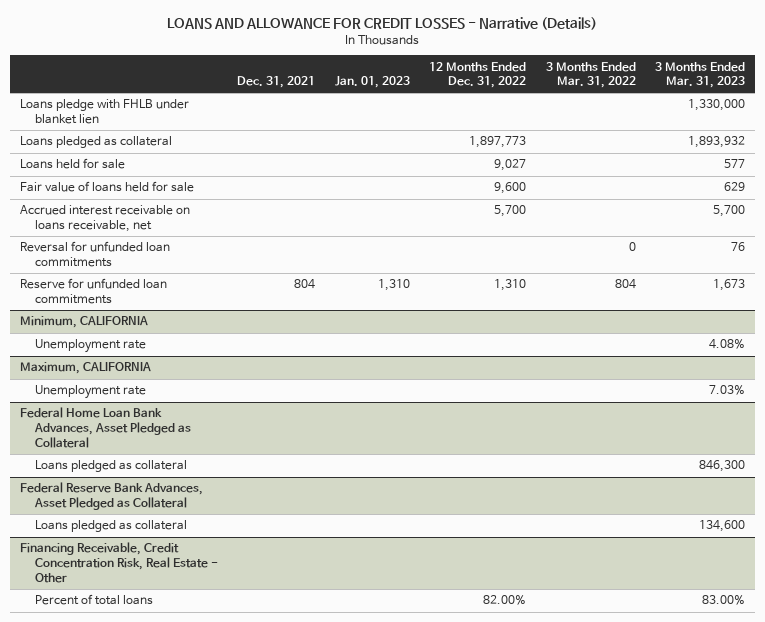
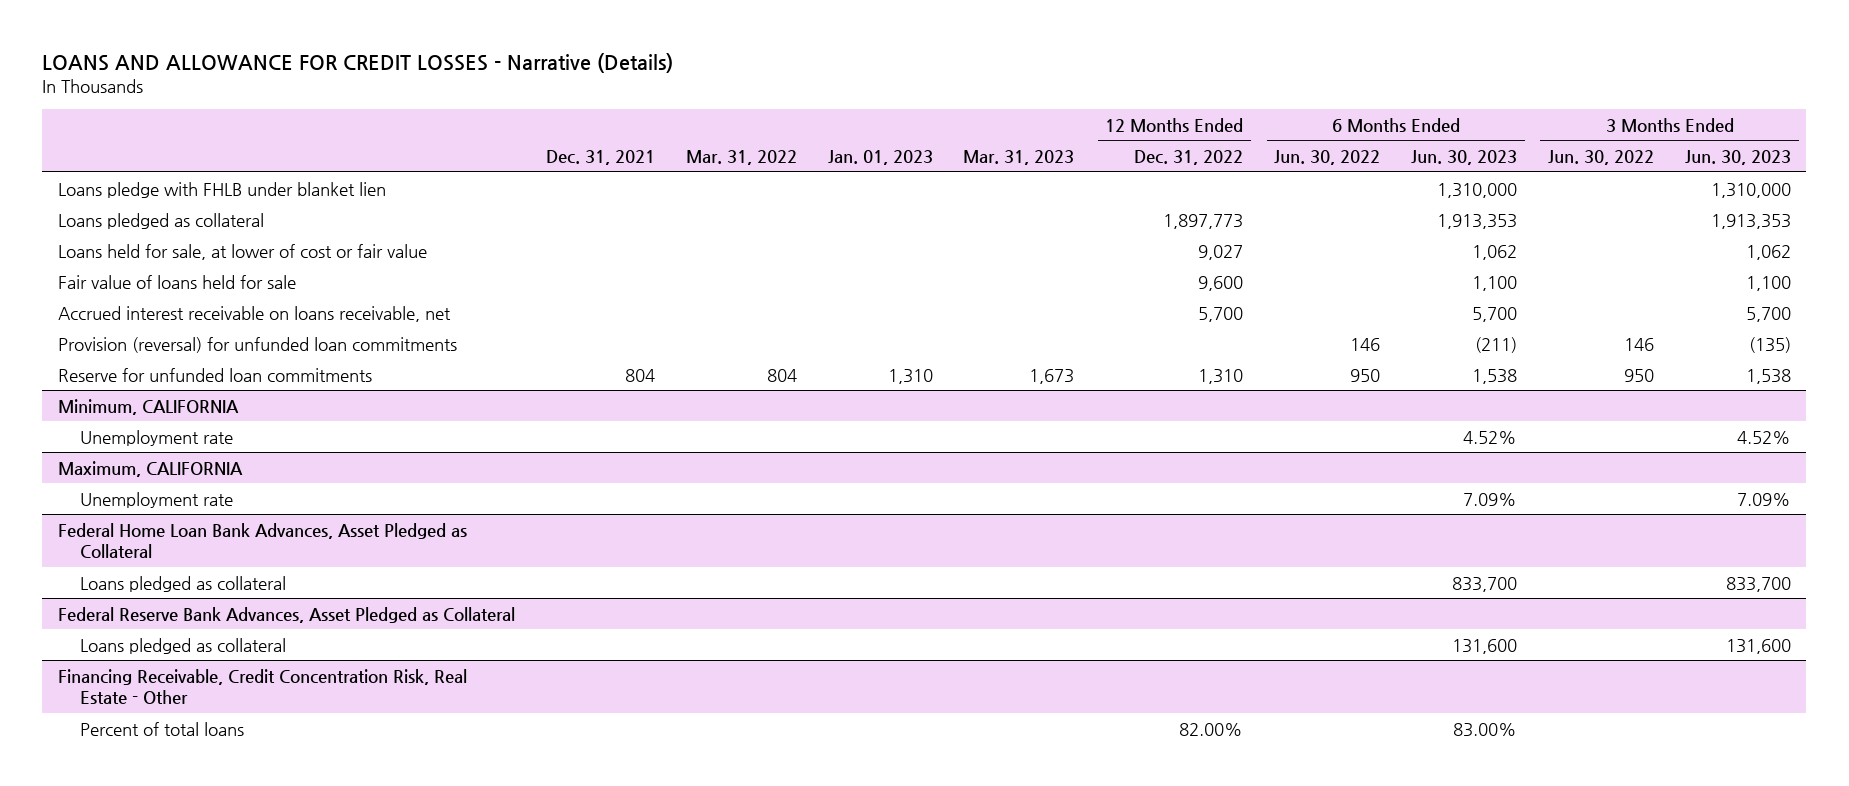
- | Dec. 31, 2021 | Jan. 01, 2023 | 12 Months Ended Dec. 31, 2022 | 3 Months Ended Mar. 31, 2022 | 3 Months Ended Mar. 31, 2023
+ | Dec. 31, 2021 | Mar. 31, 2022 | Jan. 01, 2023 | Mar. 31, 2023 | 12 Months Ended Dec. 31, 2022 | 6 Months Ended Jun. 30, 2022 | 6 Months Ended Jun. 30, 2023 | 3 Months Ended Jun. 30, 2022 | 3 Months Ended Jun. 30, 2023
- Loans held for sale | | | 9,027 | | 577
+ Loans held for sale, at lower of cost or fair value | | | | | 9,027 | | 1,062 | | 1,062
- Reversal for unfunded loan commitments | | | | 0 | 76
+ Provision (reversal) for unfunded loan commitments | | | | | | 146 | (211) | 146 | (135)

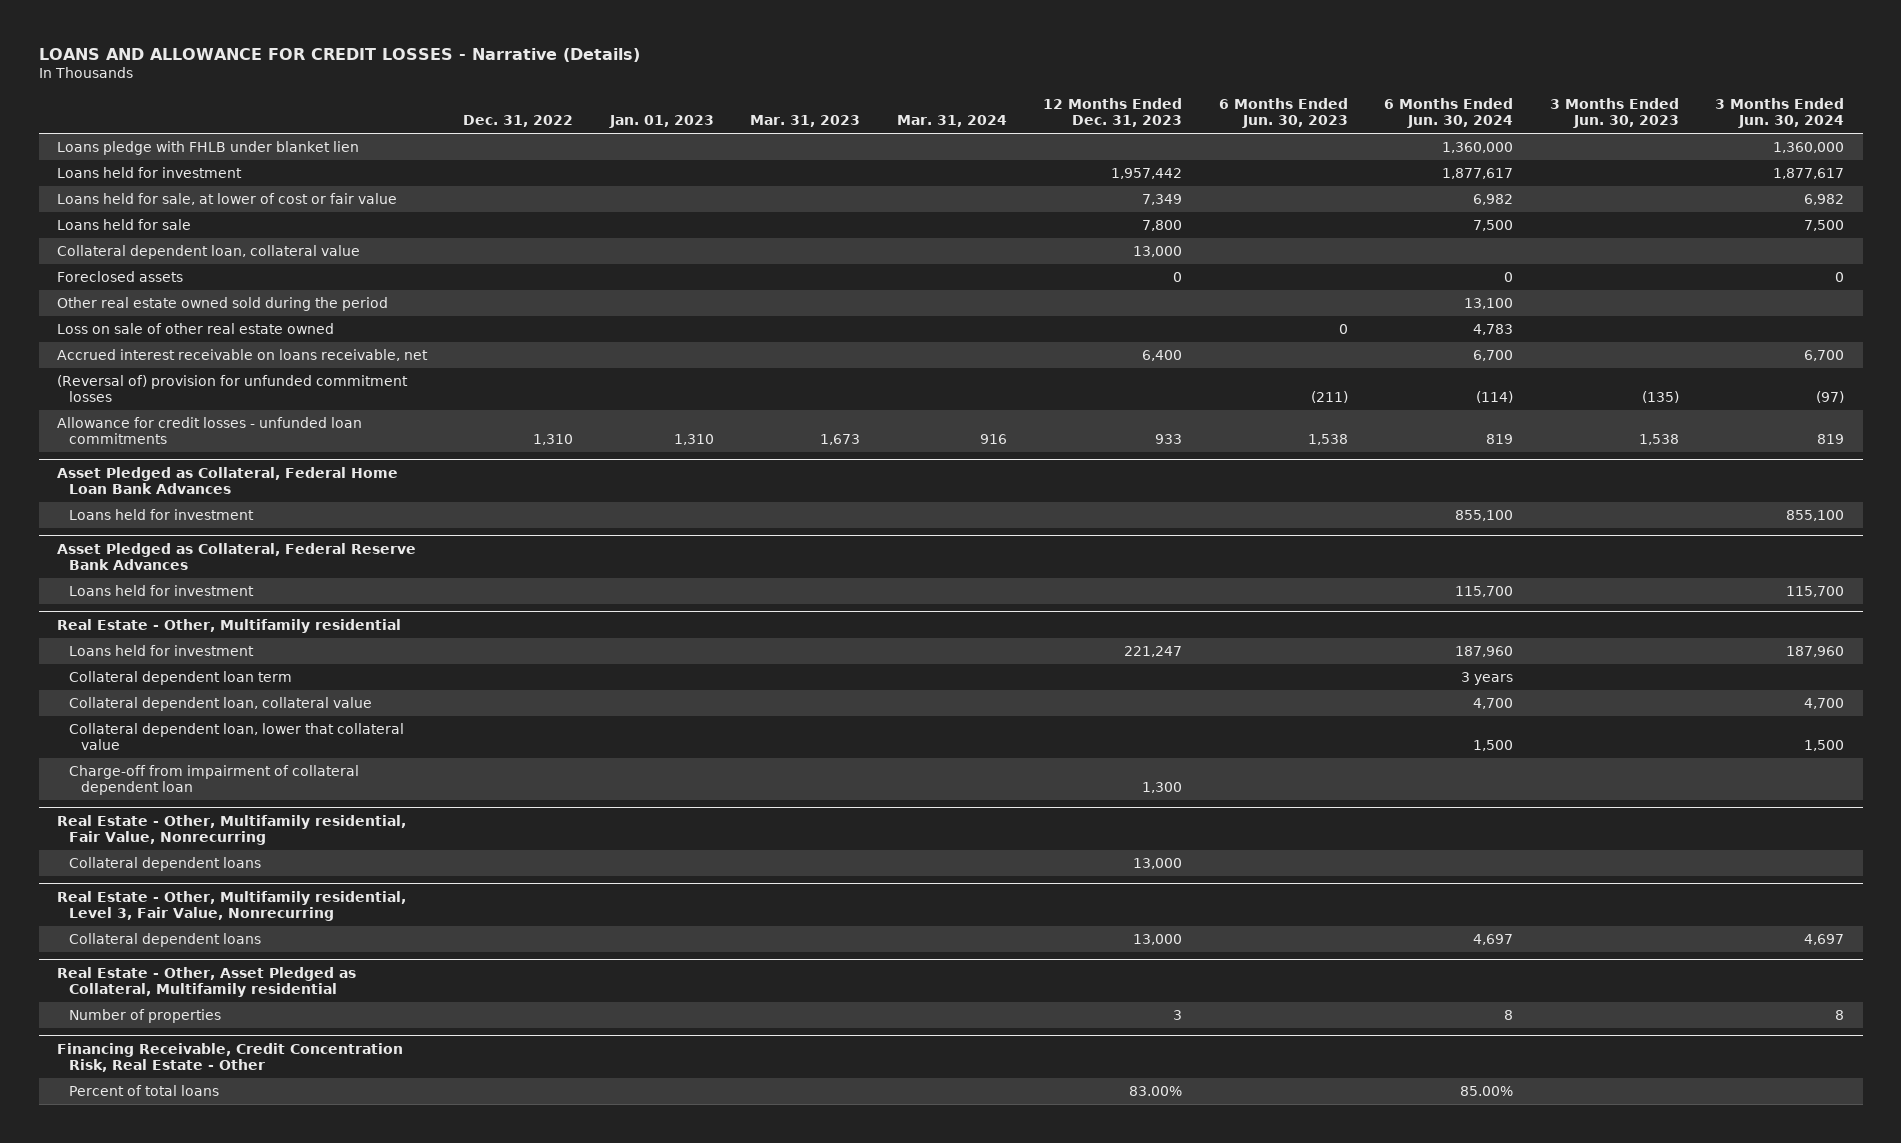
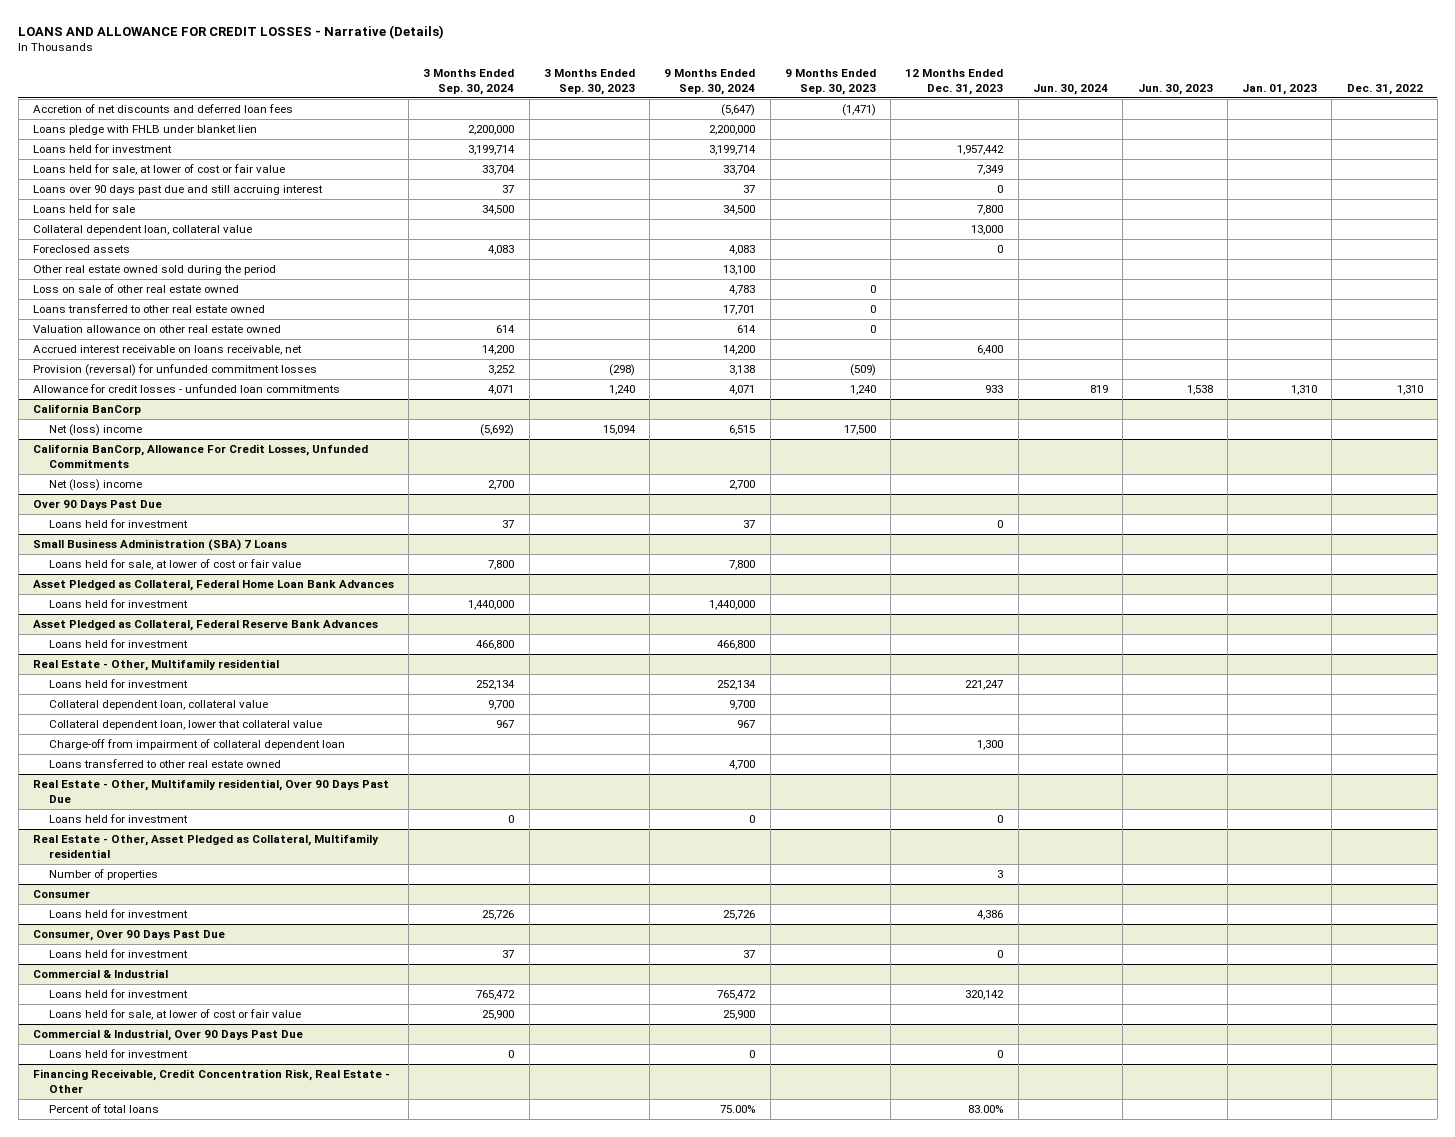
- | Dec. 31, 2022 | Jan. 01, 2023 | Mar. 31, 2023 | Mar. 31, 2024 | 12 Months Ended Dec. 31, 2023 | 6 Months Ended Jun. 30, 2023 | 6 Months Ended Jun. 30, 2024 | 3 Months Ended Jun. 30, 2023 | 3 Months Ended Jun. 30, 2024
+ | 3 Months Ended Sep. 30, 2024 | 3 Months Ended Sep. 30, 2023 | 9 Months Ended Sep. 30, 2024 | 9 Months Ended Sep. 30, 2023 | 12 Months Ended Dec. 31, 2023 | Jun. 30, 2024 | Jun. 30, 2023 | Jan. 01, 2023 | Dec. 31, 2022
+ Accretion of net discounts and deferred loan fees | | | (5,647) | (1,471) | | | | |
+ Loans over 90 days past due and still accruing interest | 37 | | 37 | | 0 | | | |
+ Loans transferred to other real estate owned | | | 17,701 | 0 | | | | |
+ Valuation allowance on other real estate owned | 614 | | 614 | 0 | | | | |
- (Reversal of) provision for unfunded commitment losses | | | | | | (211) | (114) | (135) | (97)
+ Provision (reversal) for unfunded commitment losses | 3,252 | (298) | 3,138 | (509) | | | | |
+ California BanCorp
+ Net (loss) income | (5,692) | 15,094 | 6,515 | 17,500 | | | | |
+ California BanCorp, Allowance For Credit Losses, Unfunded Commitments
+ Net (loss) income | 2,700 | | 2,700 | | | | | |
+ Over 90 Days Past Due
+ Loans held for investment | 37 | | 37 | | 0 | | | |
+ Small Business Administration (SBA) 7 Loans
+ Loans held for sale, at lower of cost or fair value | 7,800 | | 7,800 | | | | | |
@ Real Estate - Other, Multifamily residential
- Collateral dependent loan term | | | | | | | 3 years | |
- Real Estate - Other, Multifamily residential, Fair Value, Nonrecurring
- Collateral dependent loans | | | | | 13,000 | | | |
- Real Estate - Other, Multifamily residential, Level 3, Fair Value, Nonrecurring
- Collateral dependent loans | | | | | 13,000 | | 4,697 | | 4,697
@ Real Estate - Other, Multifamily residential
+ Loans transferred to other real estate owned | | | 4,700 | | | | | |
+ Real Estate - Other, Multifamily residential, Over 90 Days Past Due
+ Loans held for investment | 0 | | 0 | | 0 | | | |
+ Consumer
+ Loans held for investment | 25,726 | | 25,726 | | 4,386 | | | |
+ Consumer, Over 90 Days Past Due
+ Loans held for investment | 37 | | 37 | | 0 | | | |
+ Commercial & Industrial
+ Loans held for investment | 765,472 | | 765,472 | | 320,142 | | | |
+ Loans held for sale, at lower of cost or fair value | 25,900 | | 25,900 | | | | | |
+ Commercial & Industrial, Over 90 Days Past Due
+ Loans held for investment | 0 | | 0 | | 0 | | | |

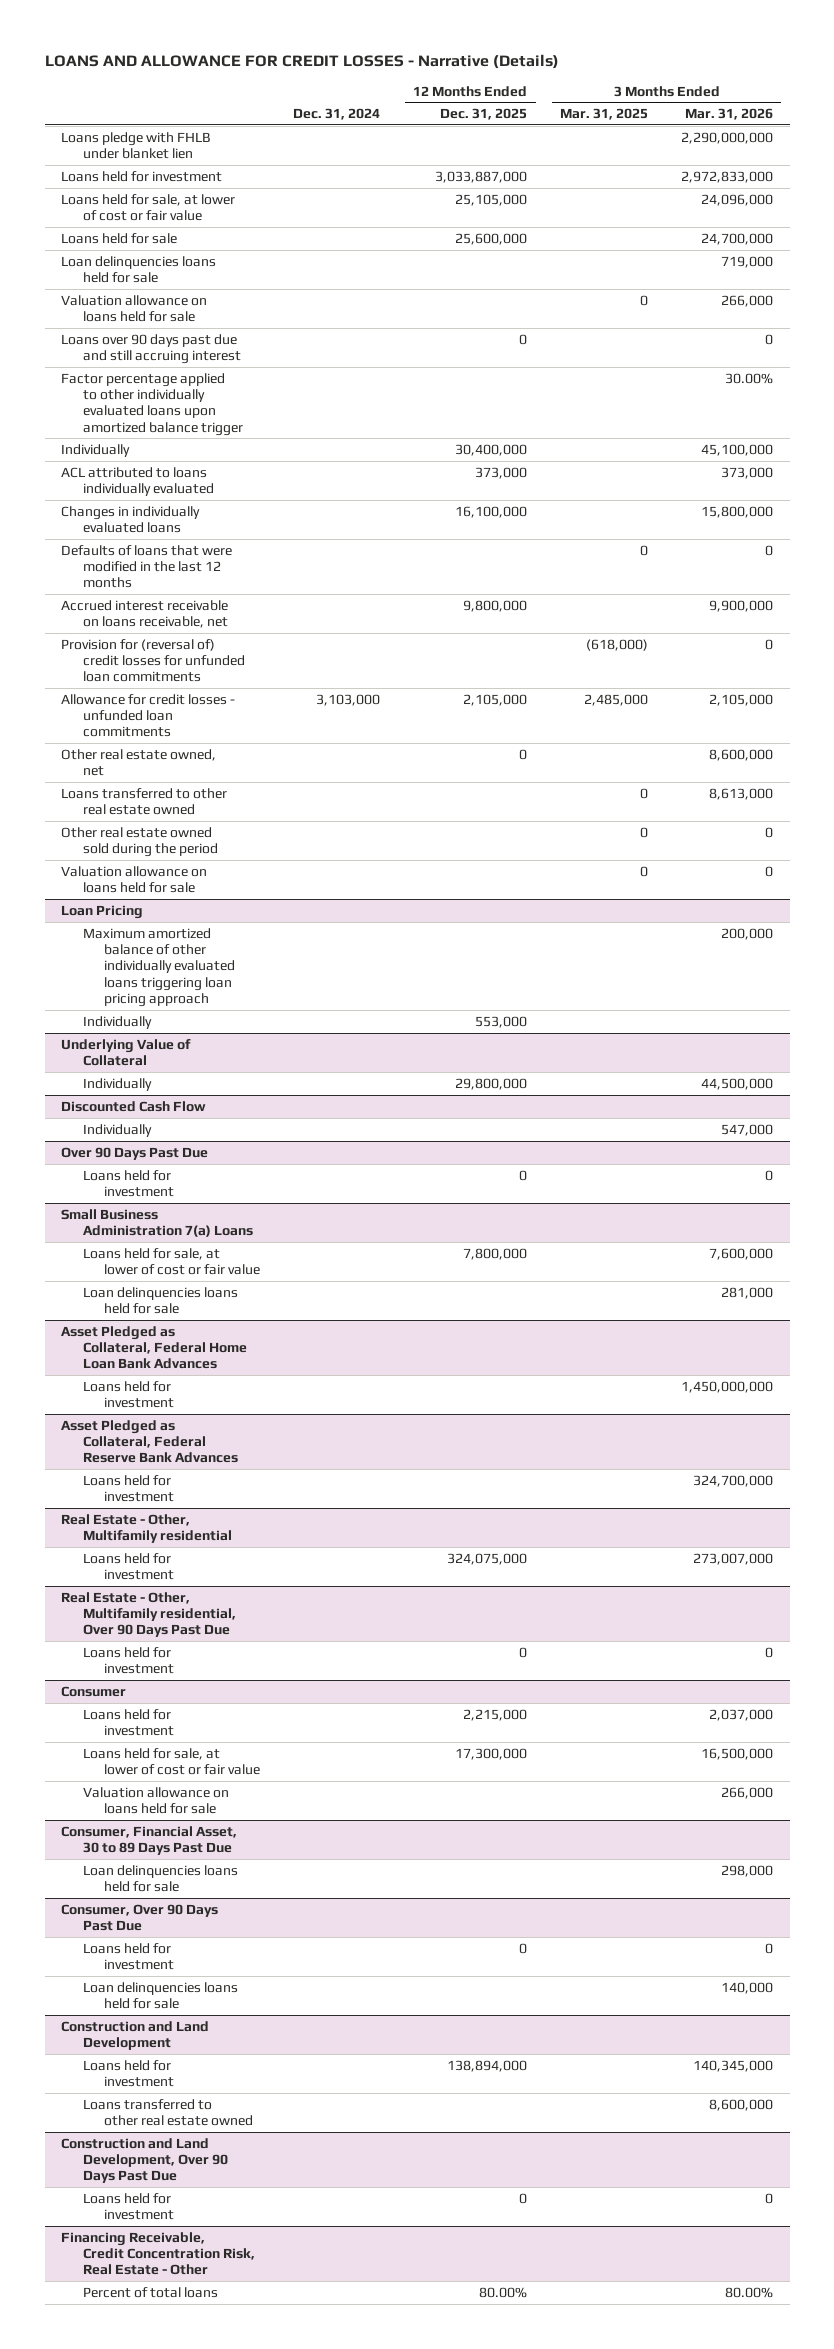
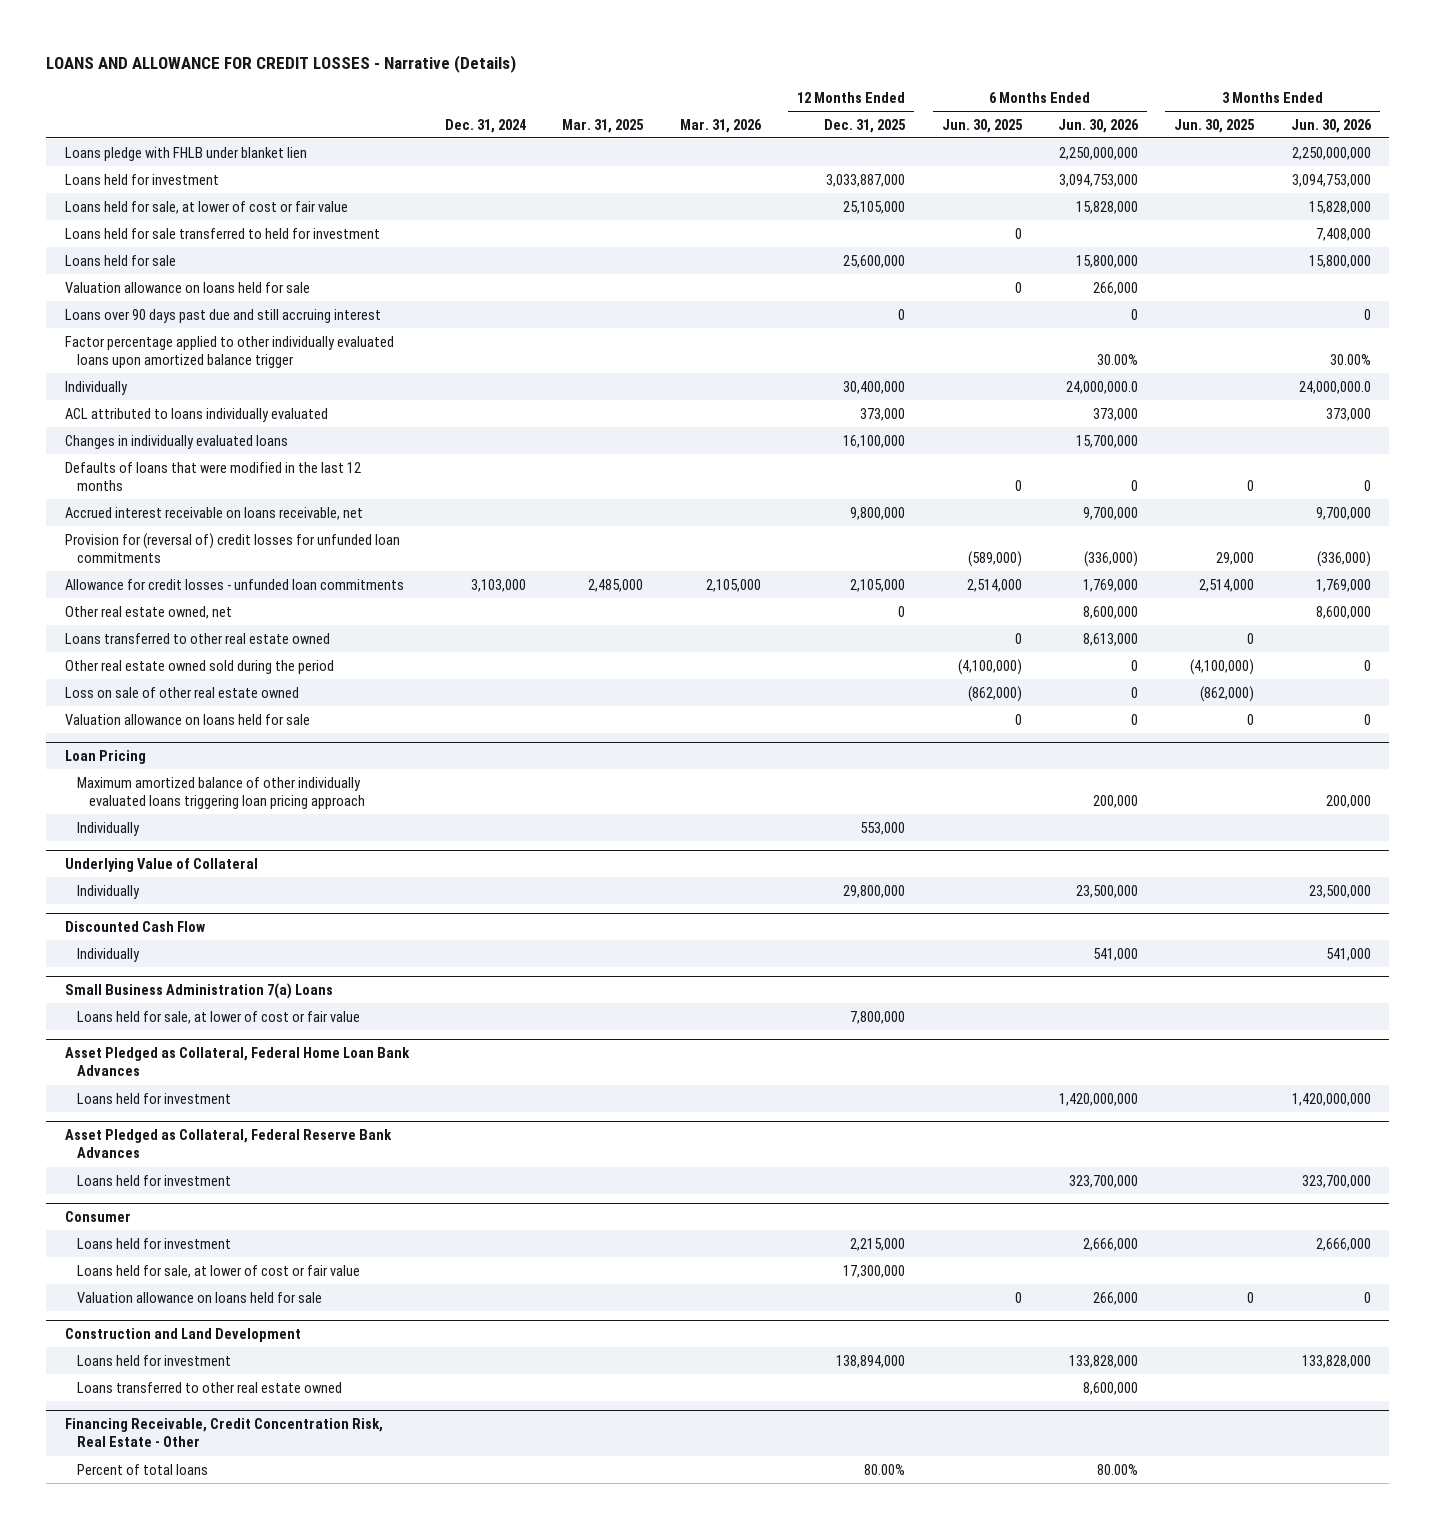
- | Dec. 31, 2024 | 12 Months Ended Dec. 31, 2025 | 3 Months Ended Mar. 31, 2025 | 3 Months Ended Mar. 31, 2026
+ | Dec. 31, 2024 | Mar. 31, 2025 | Mar. 31, 2026 | 12 Months Ended Dec. 31, 2025 | 6 Months Ended Jun. 30, 2025 | 6 Months Ended Jun. 30, 2026 | 3 Months Ended Jun. 30, 2025 | 3 Months Ended Jun. 30, 2026
+ Loans held for sale transferred to held for investment | | | | | 0 | | | 7,408,000
- Loan delinquencies loans held for sale | | | | 719,000
+ Loss on sale of other real estate owned | | | | | (862,000) | 0 | (862,000) |
- Over 90 Days Past Due
- Loans held for investment | | 0 | | 0
@ Small Business Administration 7(a) Loans
- Loan delinquencies loans held for sale | | | | 281,000
- Real Estate - Other, Multifamily residential
- Loans held for investment | | 324,075,000 | | 273,007,000
- Real Estate - Other, Multifamily residential, Over 90 Days Past Due
- Loans held for investment | | 0 | | 0
- Consumer, Financial Asset, 30 to 89 Days Past Due
- Loan delinquencies loans held for sale | | | | 298,000
- Consumer, Over 90 Days Past Due
- Loans held for investment | | 0 | | 0
- Loan delinquencies loans held for sale | | | | 140,000
- Construction and Land Development, Over 90 Days Past Due
- Loans held for investment | | 0 | | 0

